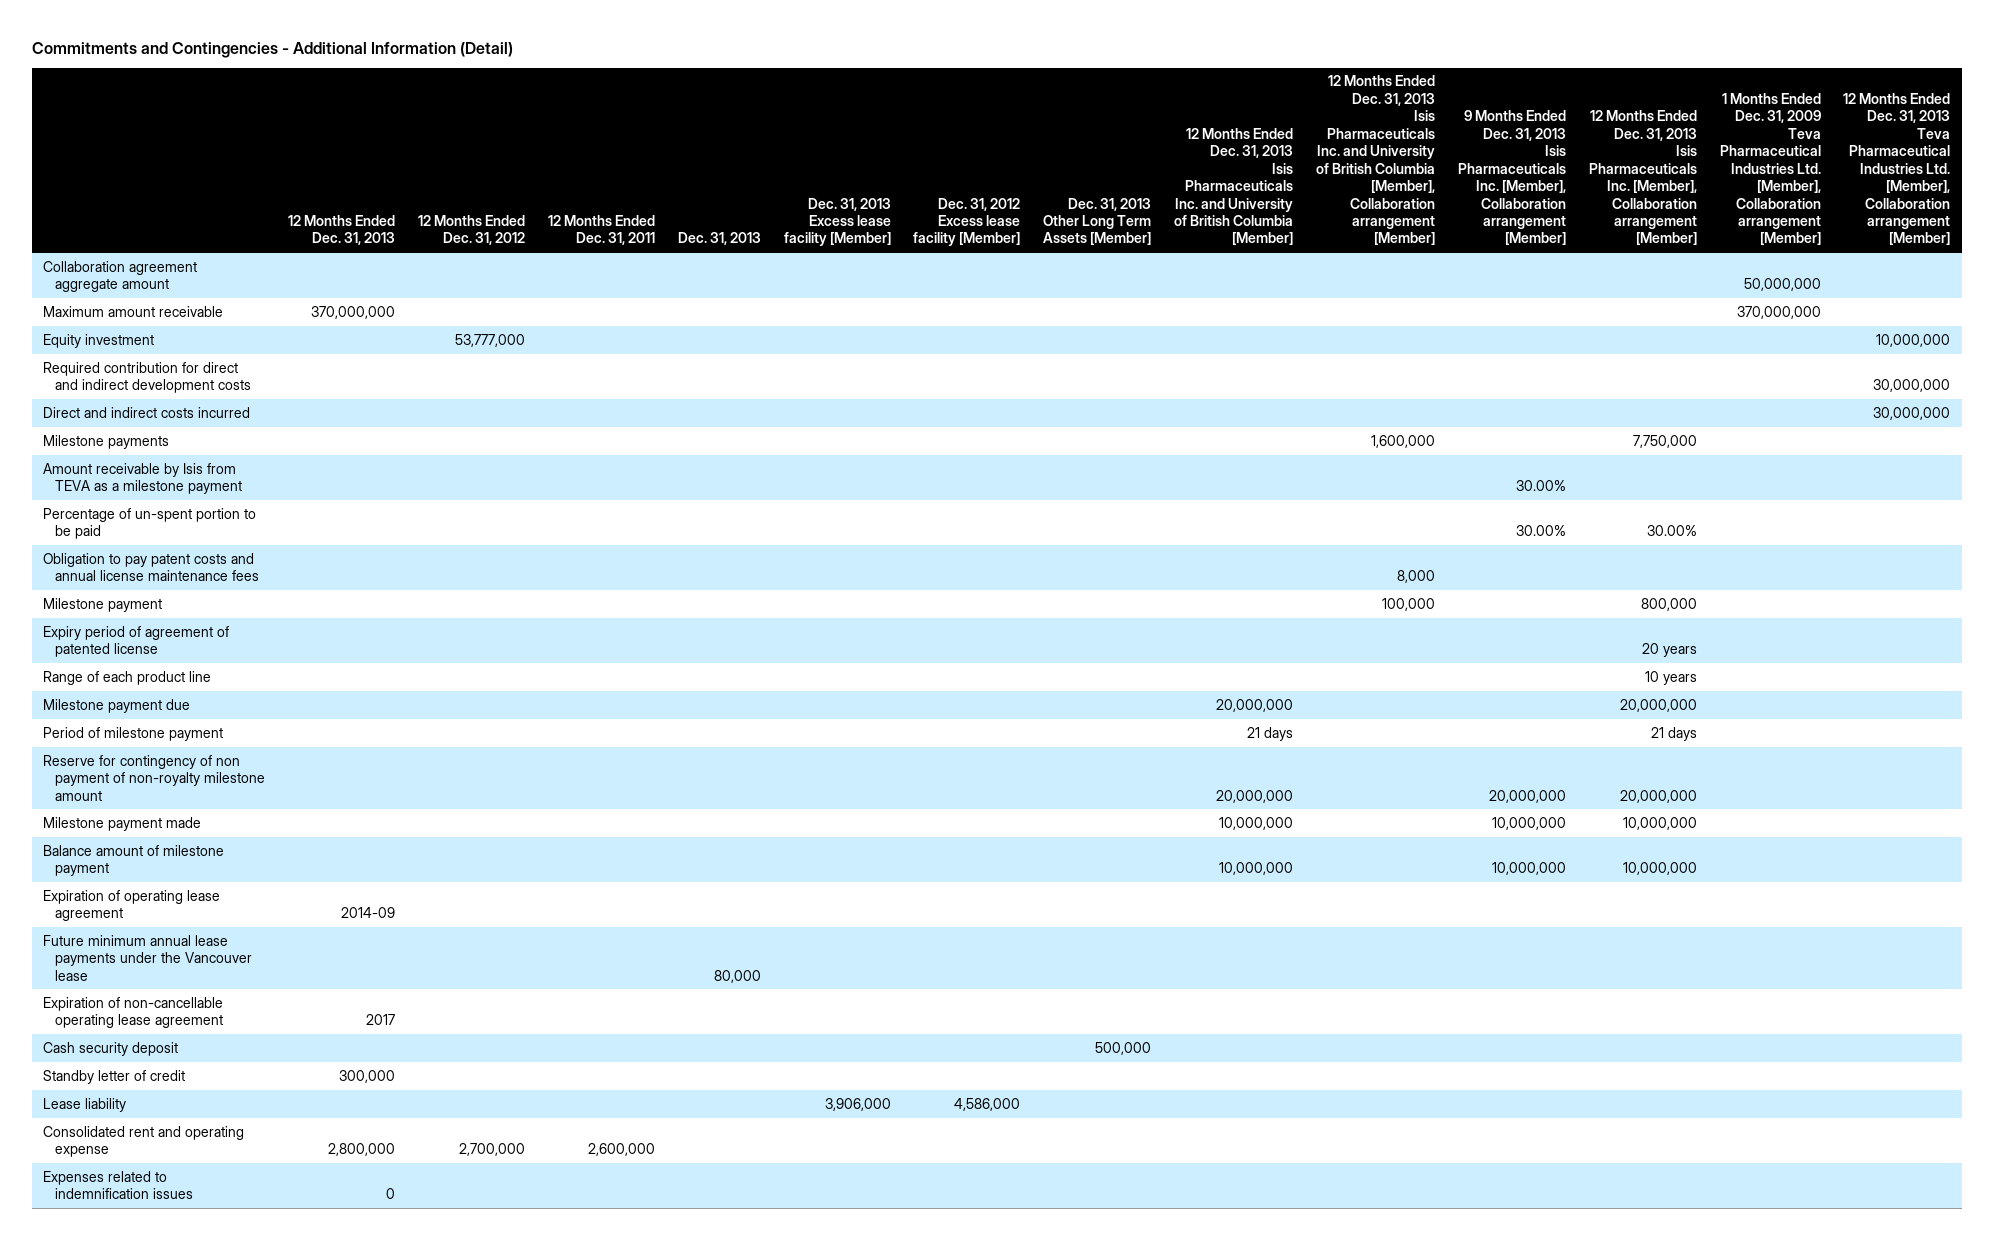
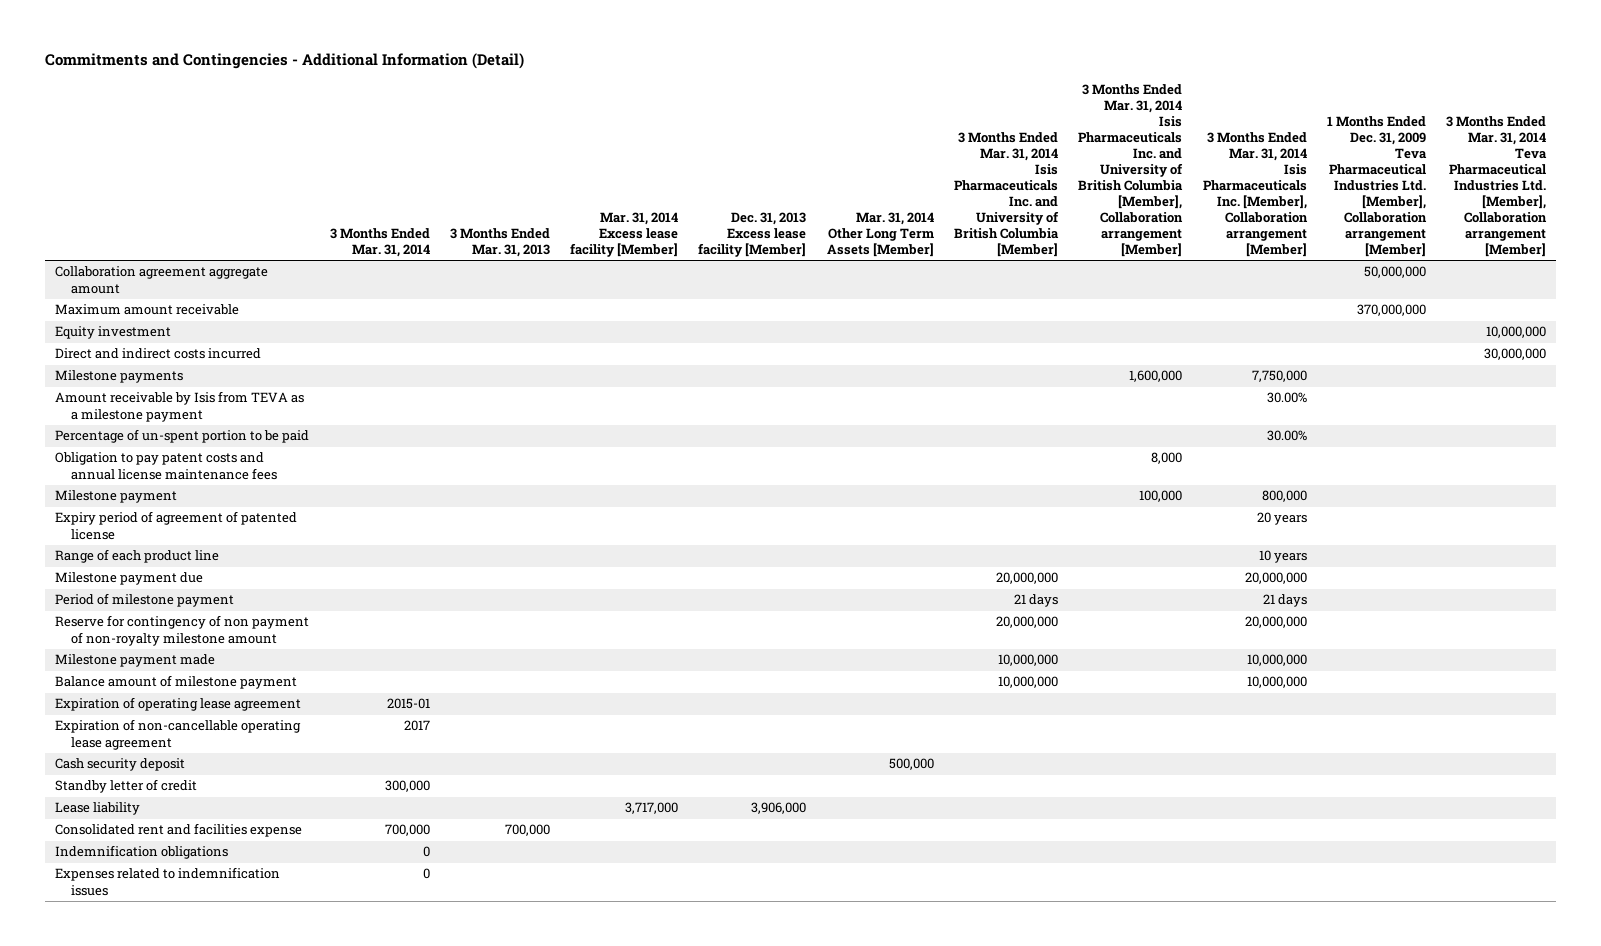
- | 12 Months Ended Dec. 31, 2013 | 12 Months Ended Dec. 31, 2012 | 12 Months Ended Dec. 31, 2011 | Dec. 31, 2013 | Dec. 31, 2013 Excess lease facility [Member] | Dec. 31, 2012 Excess lease facility [Member] | Dec. 31, 2013 Other Long Term Assets [Member] | 12 Months Ended Dec. 31, 2013 Isis Pharmaceuticals Inc. and University of British Columbia [Member] | 12 Months Ended Dec. 31, 2013 Isis Pharmaceuticals Inc. and University of British Columbia [Member], Collaboration arrangement [Member] | 9 Months Ended Dec. 31, 2013 Isis Pharmaceuticals Inc. [Member], Collaboration arrangement [Member] | 12 Months Ended Dec. 31, 2013 Isis Pharmaceuticals Inc. [Member], Collaboration arrangement [Member] | 1 Months Ended Dec. 31, 2009 Teva Pharmaceutical Industries Ltd. [Member], Collaboration arrangement [Member] | 12 Months Ended Dec. 31, 2013 Teva Pharmaceutical Industries Ltd. [Member], Collaboration arrangement [Member]
+ | 3 Months Ended Mar. 31, 2014 | 3 Months Ended Mar. 31, 2013 | Mar. 31, 2014 Excess lease facility [Member] | Dec. 31, 2013 Excess lease facility [Member] | Mar. 31, 2014 Other Long Term Assets [Member] | 3 Months Ended Mar. 31, 2014 Isis Pharmaceuticals Inc. and University of British Columbia [Member] | 3 Months Ended Mar. 31, 2014 Isis Pharmaceuticals Inc. and University of British Columbia [Member], Collaboration arrangement [Member] | 3 Months Ended Mar. 31, 2014 Isis Pharmaceuticals Inc. [Member], Collaboration arrangement [Member] | 1 Months Ended Dec. 31, 2009 Teva Pharmaceutical Industries Ltd. [Member], Collaboration arrangement [Member] | 3 Months Ended Mar. 31, 2014 Teva Pharmaceutical Industries Ltd. [Member], Collaboration arrangement [Member]
- Required contribution for direct and indirect development costs | | | | | | | | | | | | | 30,000,000
- Future minimum annual lease payments under the Vancouver lease | | | | 80,000 | | | | | | | | |
- Consolidated rent and operating expense | 2,800,000 | 2,700,000 | 2,600,000 | | | | | | | | | |
+ Consolidated rent and facilities expense | 700,000 | 700,000 | | | | | | | |
+ Indemnification obligations | 0 | | | | | | | | |

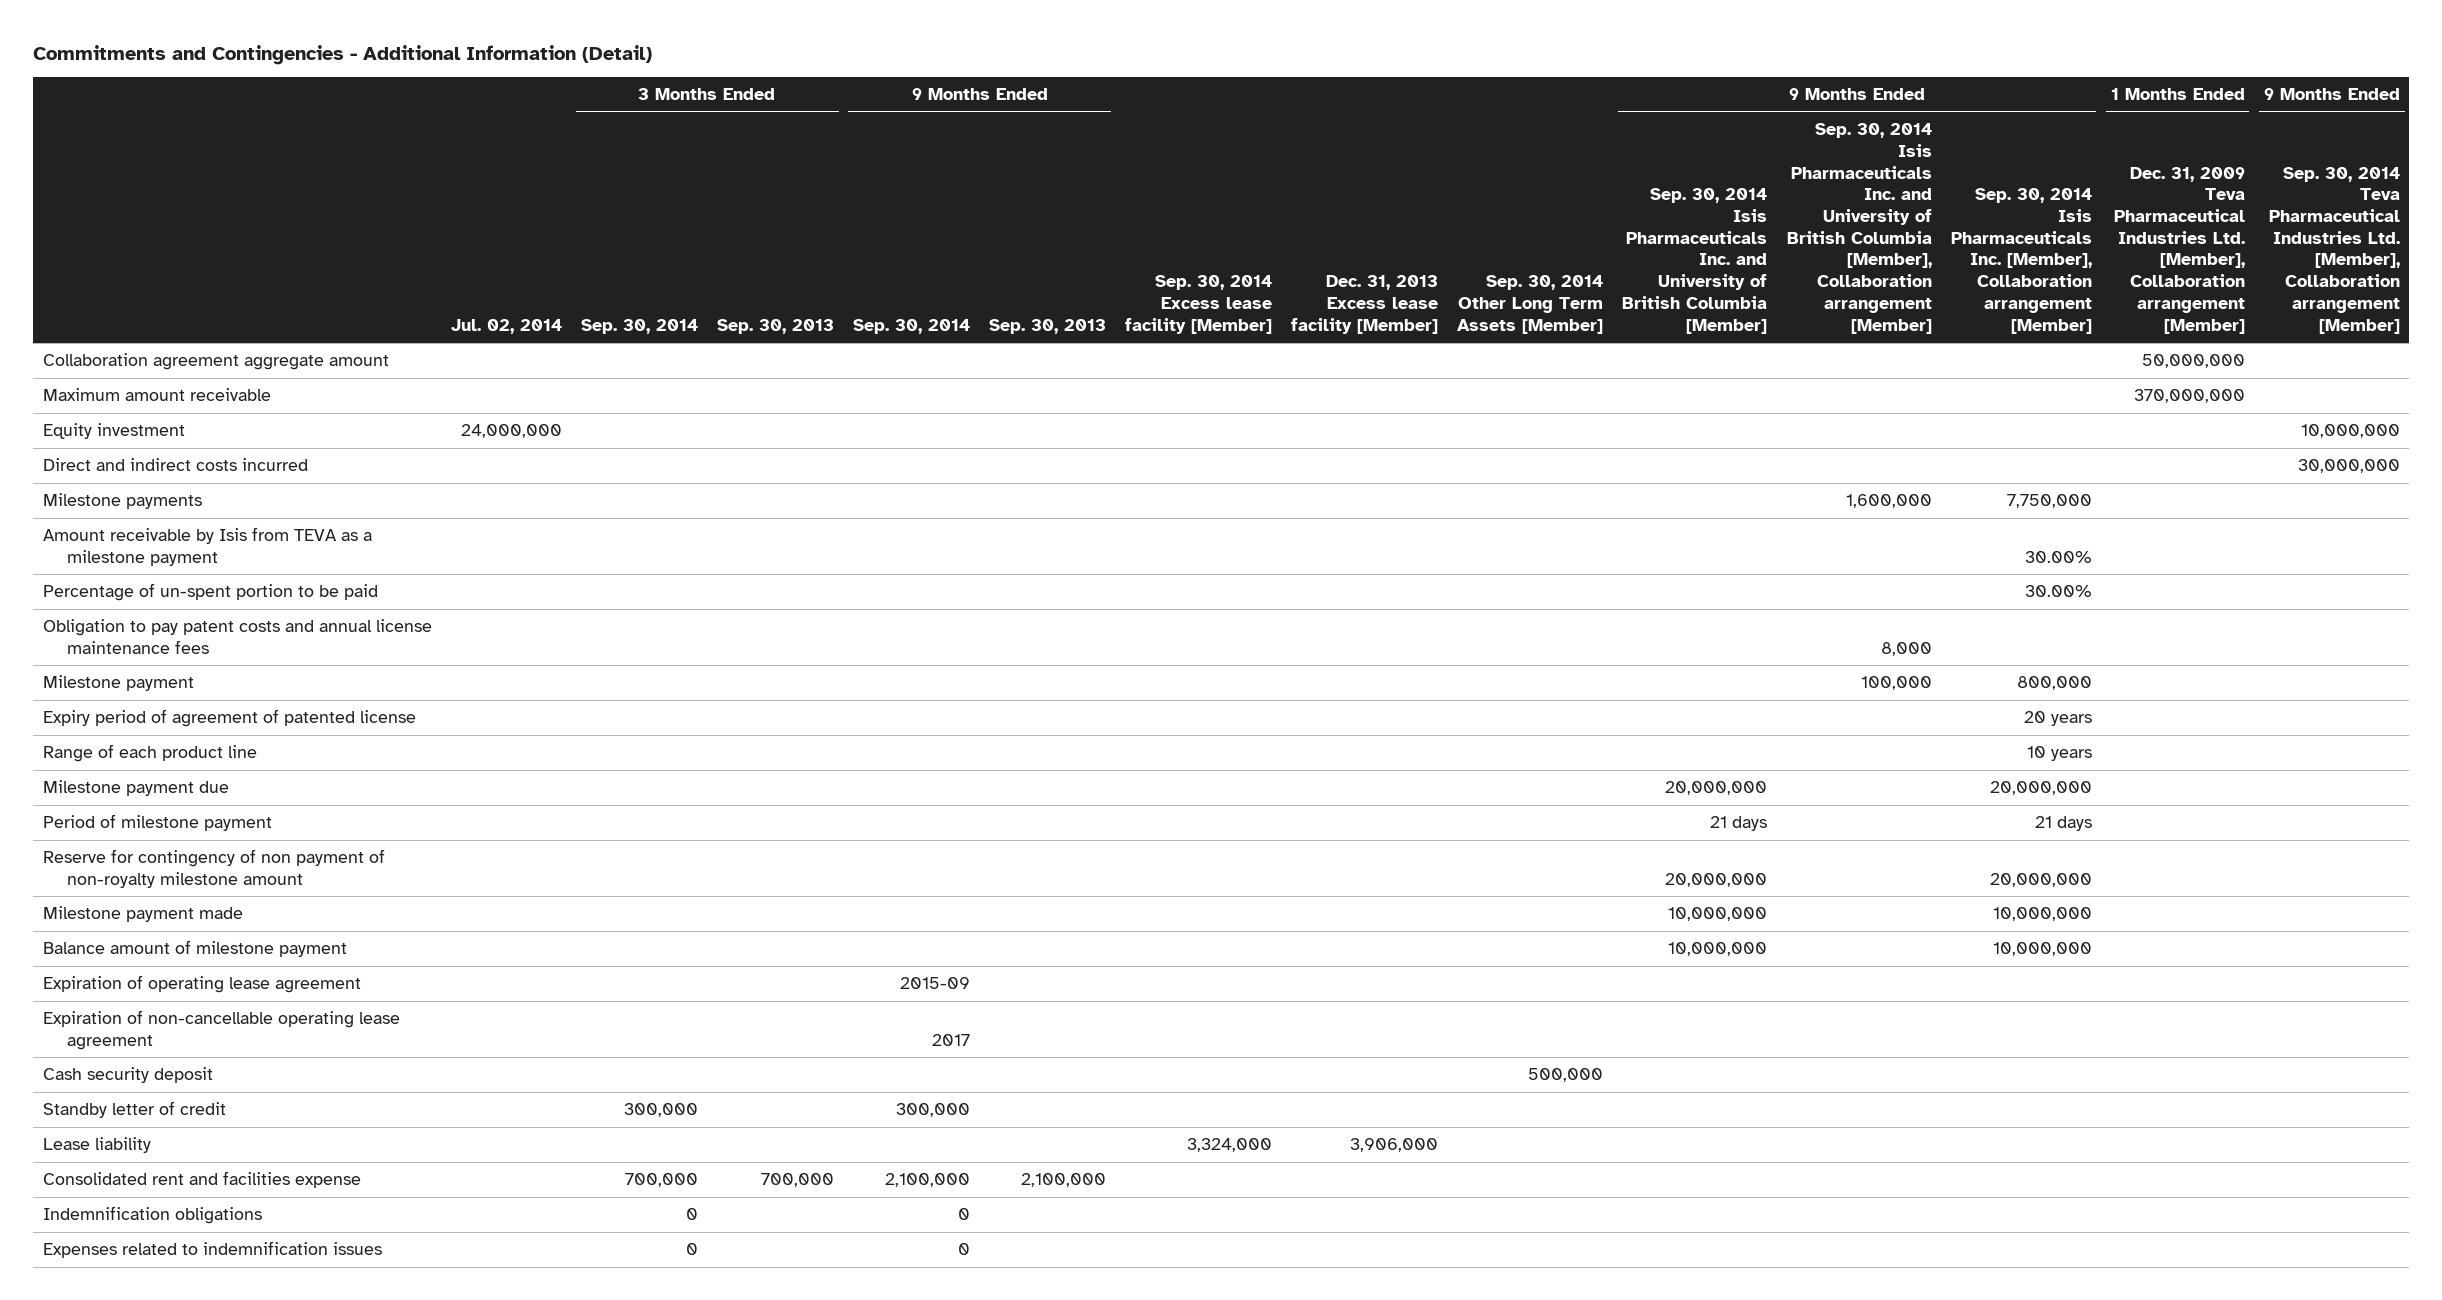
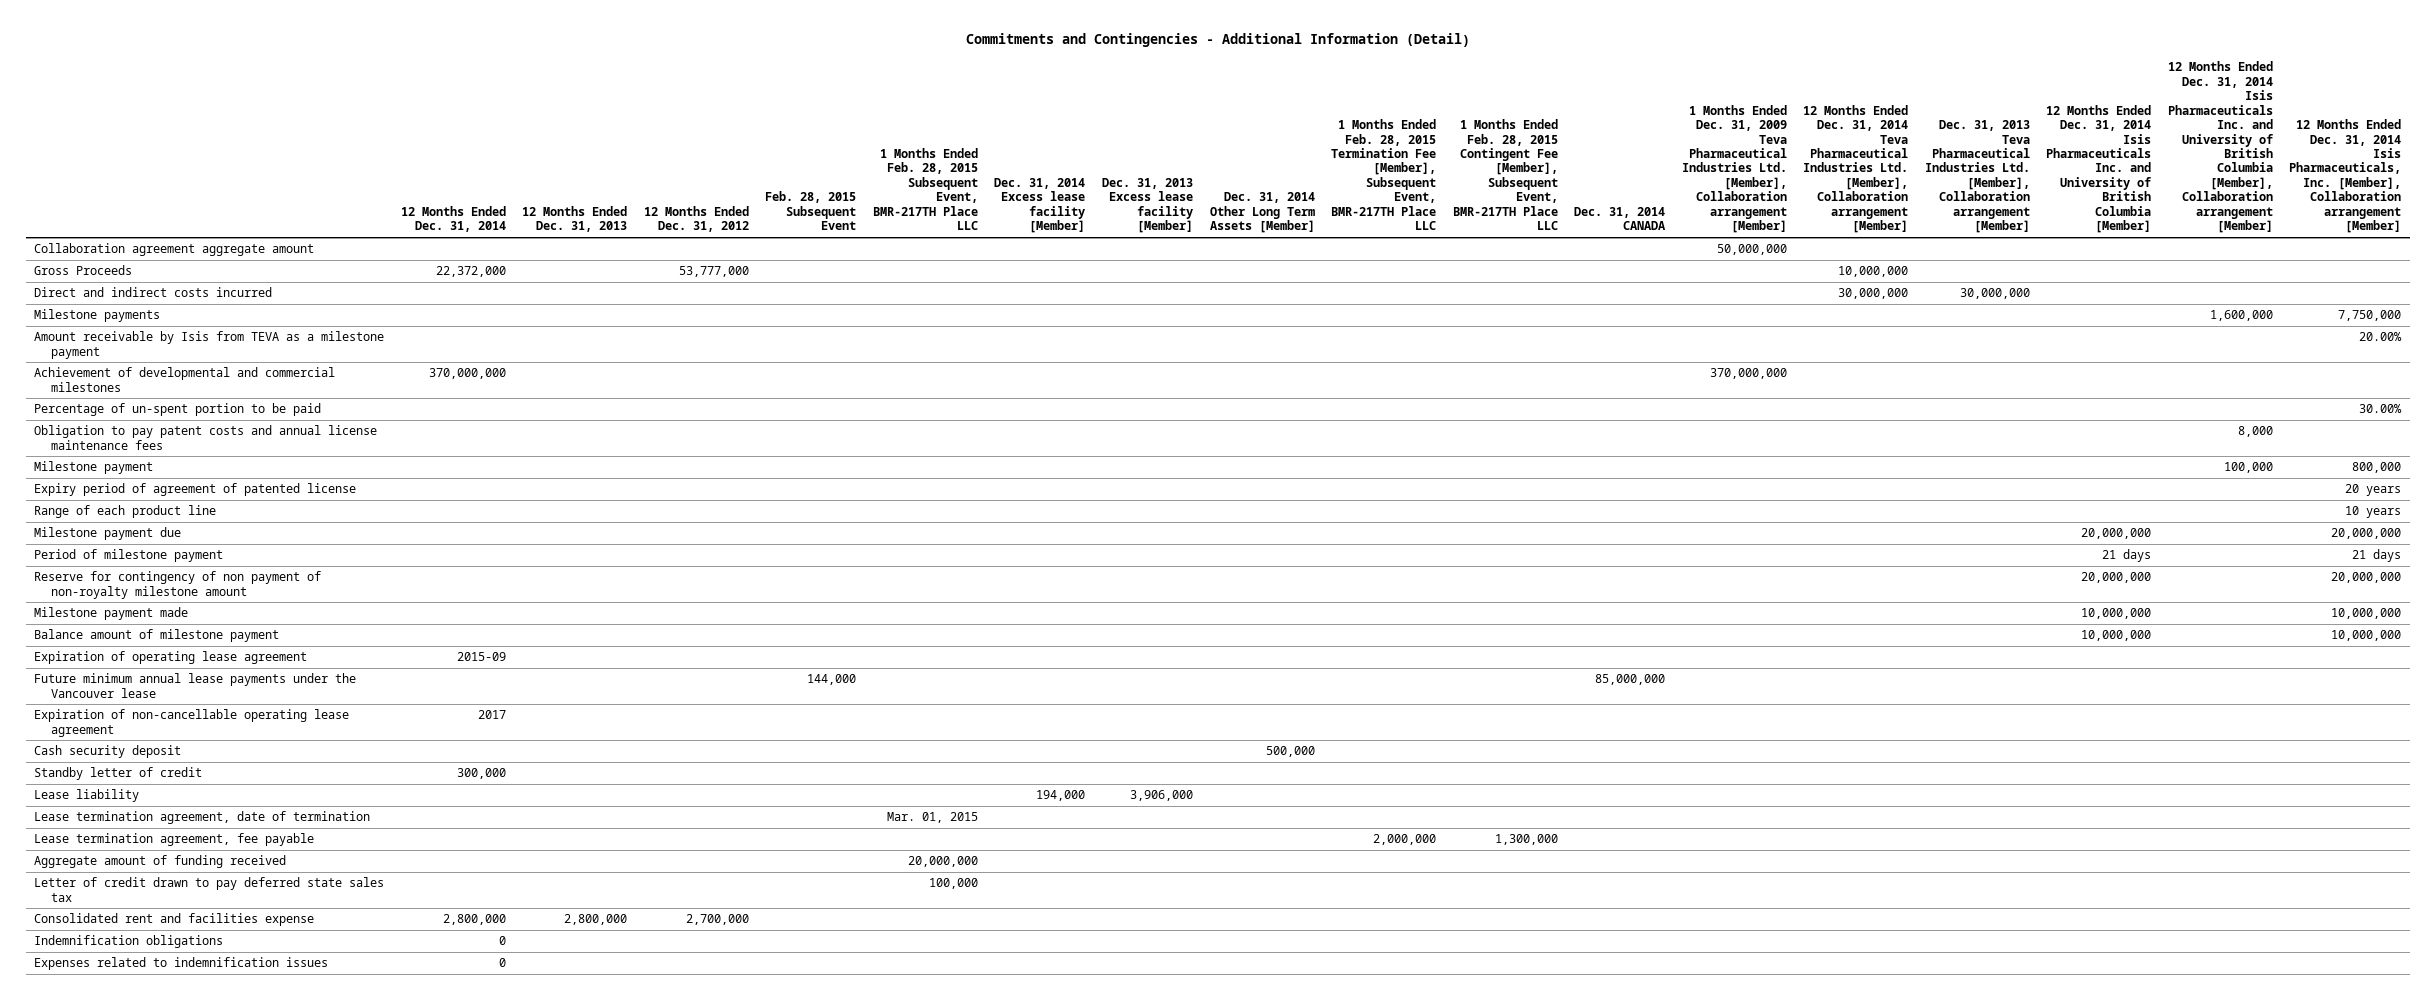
- | Jul. 02, 2014 | 3 Months Ended Sep. 30, 2014 | 3 Months Ended Sep. 30, 2013 | 9 Months Ended Sep. 30, 2014 | 9 Months Ended Sep. 30, 2013 | Sep. 30, 2014 Excess lease facility [Member] | Dec. 31, 2013 Excess lease facility [Member] | Sep. 30, 2014 Other Long Term Assets [Member] | 9 Months Ended Sep. 30, 2014 Isis Pharmaceuticals Inc. and University of British Columbia [Member] | 9 Months Ended Sep. 30, 2014 Isis Pharmaceuticals Inc. and University of British Columbia [Member], Collaboration arrangement [Member] | 9 Months Ended Sep. 30, 2014 Isis Pharmaceuticals Inc. [Member], Collaboration arrangement [Member] | 1 Months Ended Dec. 31, 2009 Teva Pharmaceutical Industries Ltd. [Member], Collaboration arrangement [Member] | 9 Months Ended Sep. 30, 2014 Teva Pharmaceutical Industries Ltd. [Member], Collaboration arrangement [Member]
+ | 12 Months Ended Dec. 31, 2014 | 12 Months Ended Dec. 31, 2013 | 12 Months Ended Dec. 31, 2012 | Feb. 28, 2015 Subsequent Event | 1 Months Ended Feb. 28, 2015 Subsequent Event, BMR-217TH Place LLC | Dec. 31, 2014 Excess lease facility [Member] | Dec. 31, 2013 Excess lease facility [Member] | Dec. 31, 2014 Other Long Term Assets [Member] | 1 Months Ended Feb. 28, 2015 Termination Fee [Member], Subsequent Event, BMR-217TH Place LLC | 1 Months Ended Feb. 28, 2015 Contingent Fee [Member], Subsequent Event, BMR-217TH Place LLC | Dec. 31, 2014 CANADA | 1 Months Ended Dec. 31, 2009 Teva Pharmaceutical Industries Ltd. [Member], Collaboration arrangement [Member] | 12 Months Ended Dec. 31, 2014 Teva Pharmaceutical Industries Ltd. [Member], Collaboration arrangement [Member] | Dec. 31, 2013 Teva Pharmaceutical Industries Ltd. [Member], Collaboration arrangement [Member] | 12 Months Ended Dec. 31, 2014 Isis Pharmaceuticals Inc. and University of British Columbia [Member] | 12 Months Ended Dec. 31, 2014 Isis Pharmaceuticals Inc. and University of British Columbia [Member], Collaboration arrangement [Member] | 12 Months Ended Dec. 31, 2014 Isis Pharmaceuticals, Inc. [Member], Collaboration arrangement [Member]
- Maximum amount receivable | | | | | | | | | | | | 370,000,000 |
- Equity investment | 24,000,000 | | | | | | | | | | | | 10,000,000
+ Gross Proceeds | 22,372,000 | | 53,777,000 | | | | | | | | | | 10,000,000 | | | |
+ Achievement of developmental and commercial milestones | 370,000,000 | | | | | | | | | | | 370,000,000 | | | | |
+ Future minimum annual lease payments under the Vancouver lease | | | | 144,000 | | | | | | | 85,000,000 | | | | | |
+ Lease termination agreement, date of termination | | | | | Mar. 01, 2015 | | | | | | | | | | | |
+ Lease termination agreement, fee payable | | | | | | | | | 2,000,000 | 1,300,000 | | | | | | |
+ Aggregate amount of funding received | | | | | 20,000,000 | | | | | | | | | | | |
+ Letter of credit drawn to pay deferred state sales tax | | | | | 100,000 | | | | | | | | | | | |

